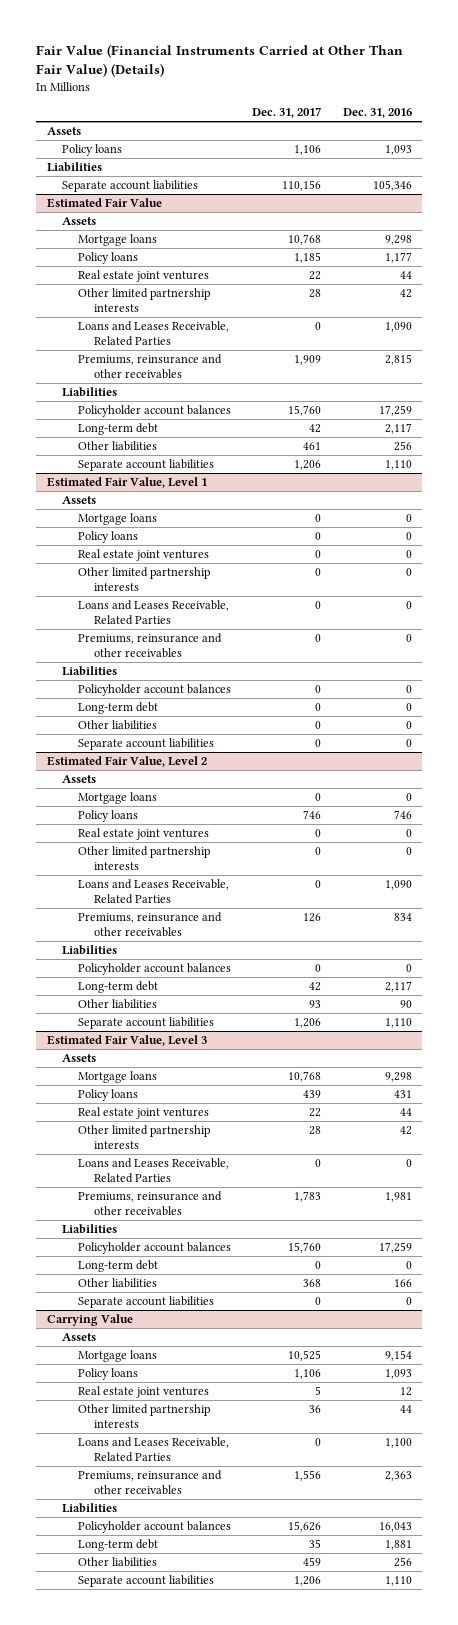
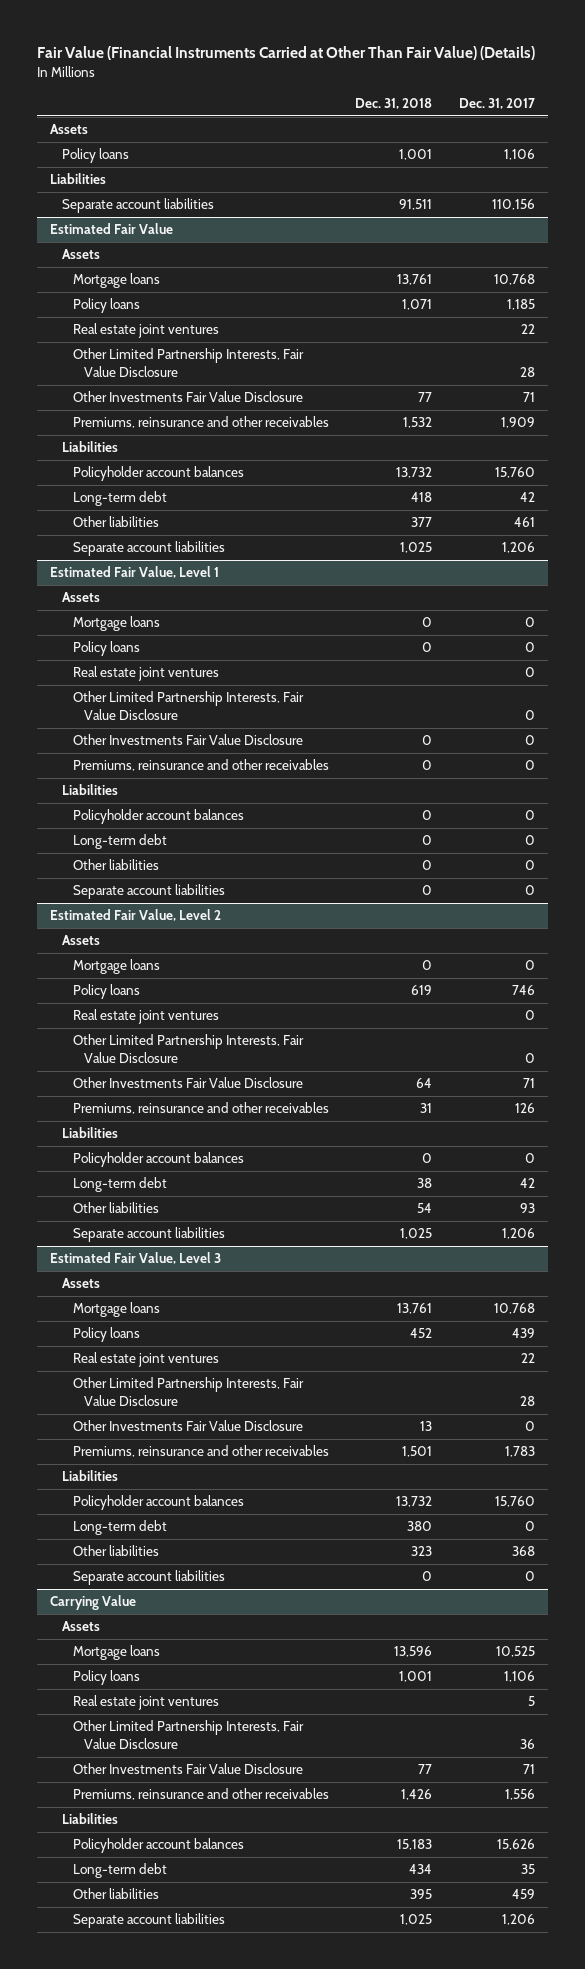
- | Dec. 31, 2017 | Dec. 31, 2016
+ | Dec. 31, 2018 | Dec. 31, 2017
@ Estimated Fair Value
- Other limited partnership interests | 28 | 42
- Loans and Leases Receivable, Related Parties | 0 | 1,090
+ Other Limited Partnership Interests, Fair Value Disclosure | | 28
+ Other Investments Fair Value Disclosure | 77 | 71
@ Estimated Fair Value, Level 1
- Other limited partnership interests | 0 | 0
- Loans and Leases Receivable, Related Parties | 0 | 0
+ Other Limited Partnership Interests, Fair Value Disclosure | | 0
+ Other Investments Fair Value Disclosure | 0 | 0
@ Estimated Fair Value, Level 2
- Other limited partnership interests | 0 | 0
- Loans and Leases Receivable, Related Parties | 0 | 1,090
+ Other Limited Partnership Interests, Fair Value Disclosure | | 0
+ Other Investments Fair Value Disclosure | 64 | 71
@ Estimated Fair Value, Level 3
- Other limited partnership interests | 28 | 42
- Loans and Leases Receivable, Related Parties | 0 | 0
+ Other Limited Partnership Interests, Fair Value Disclosure | | 28
+ Other Investments Fair Value Disclosure | 13 | 0
@ Carrying Value
- Other limited partnership interests | 36 | 44
- Loans and Leases Receivable, Related Parties | 0 | 1,100
+ Other Limited Partnership Interests, Fair Value Disclosure | | 36
+ Other Investments Fair Value Disclosure | 77 | 71

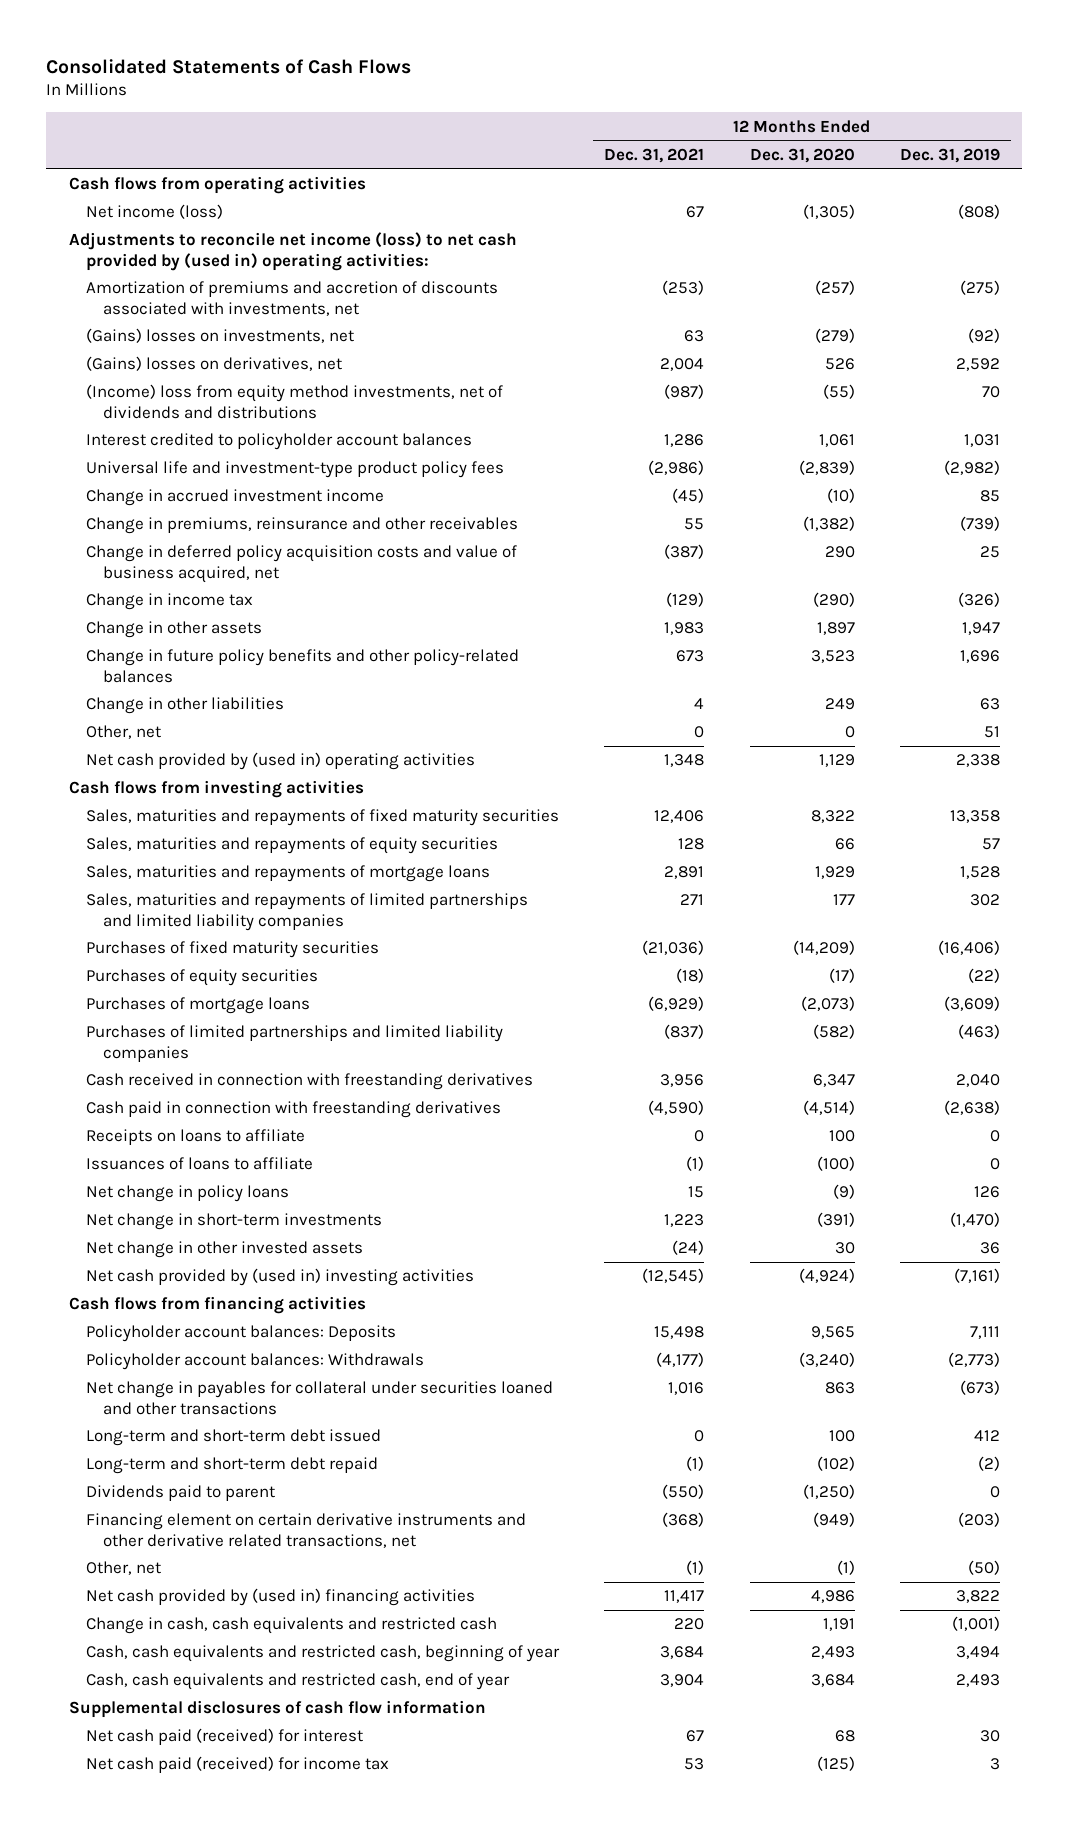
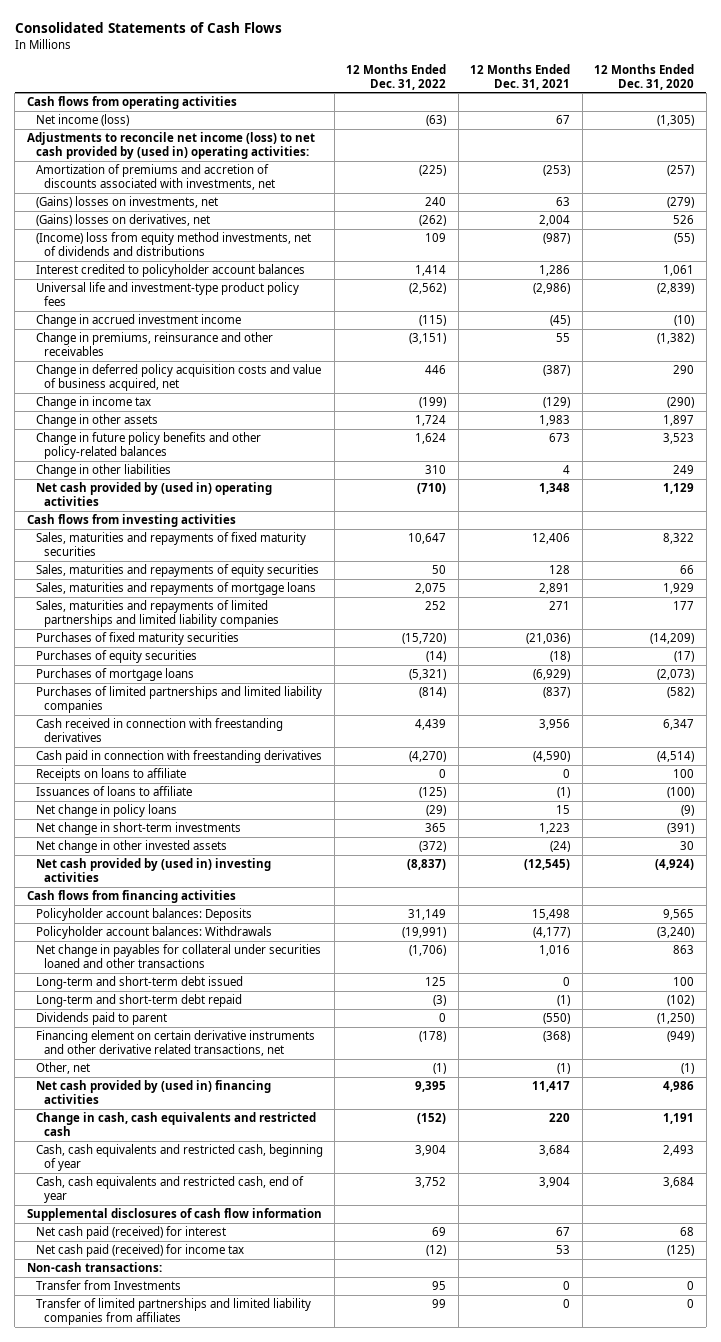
- | 12 Months Ended Dec. 31, 2021 | 12 Months Ended Dec. 31, 2020 | 12 Months Ended Dec. 31, 2019
+ | 12 Months Ended Dec. 31, 2022 | 12 Months Ended Dec. 31, 2021 | 12 Months Ended Dec. 31, 2020
- Other, net | 0 | 0 | 51
+ Non-cash transactions:
+ Transfer from Investments | 95 | 0 | 0
+ Transfer of limited partnerships and limited liability companies from affiliates | 99 | 0 | 0

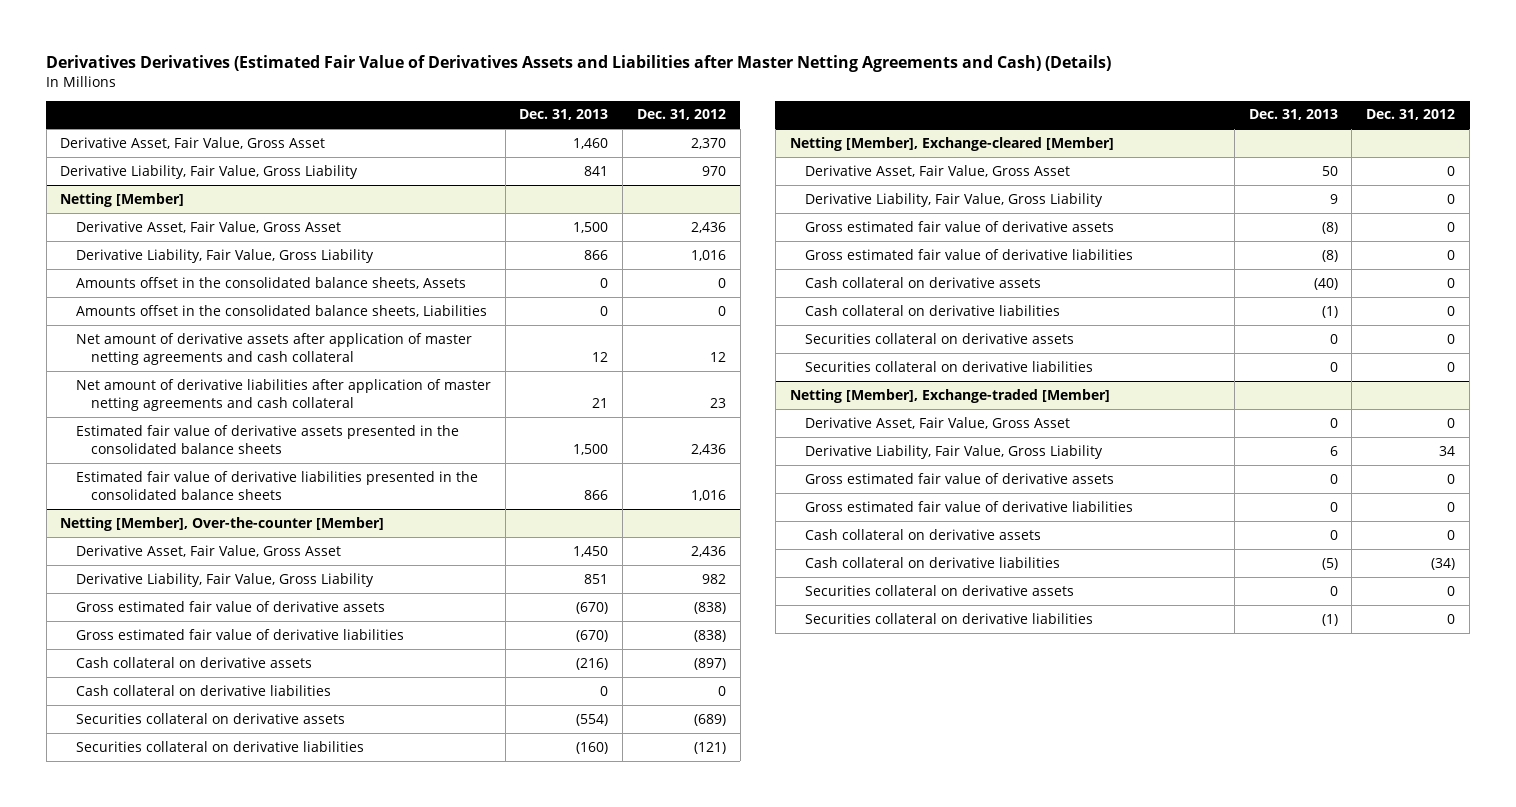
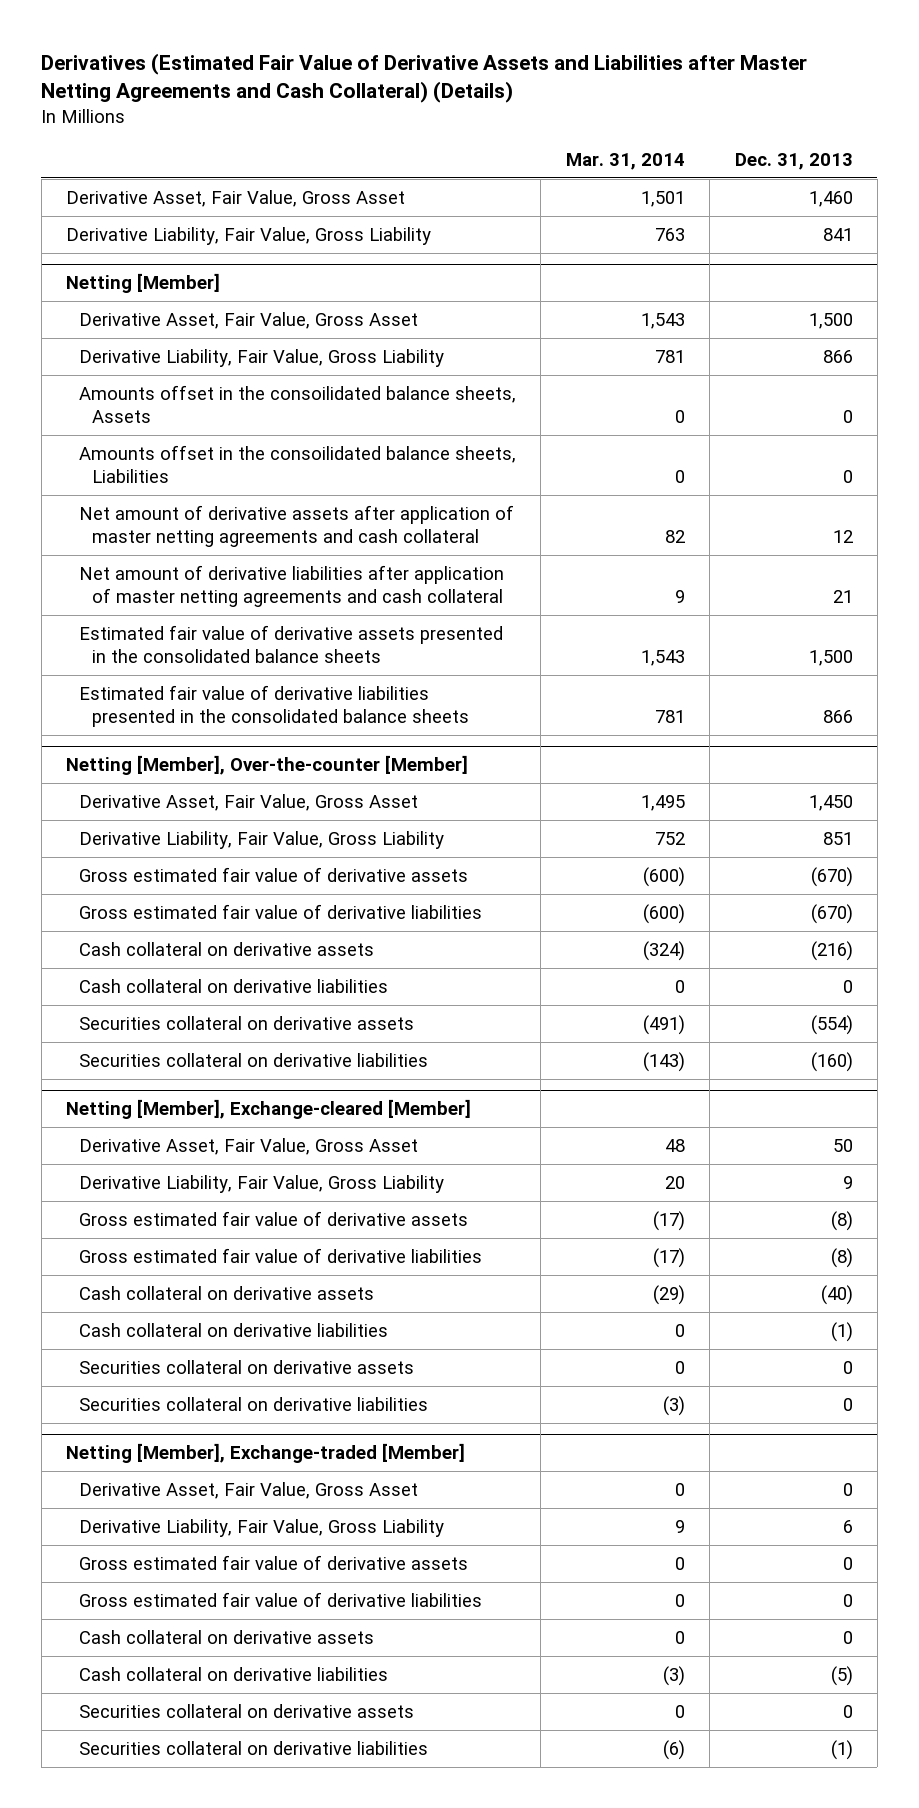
- Derivatives Derivatives (Estimated Fair Value of Derivatives Assets and Liabilities after Master Netting Agreements and Cash) (Details)
+ Derivatives (Estimated Fair Value of Derivative Assets and Liabilities after Master Netting Agreements and Cash Collateral) (Details)
- | Dec. 31, 2013 | Dec. 31, 2012
+ | Mar. 31, 2014 | Dec. 31, 2013
@ Netting [Member]
- Amounts offset in the consolidated balance sheets, Assets | 0 | 0
- Amounts offset in the consolidated balance sheets, Liabilities | 0 | 0
+ Amounts offset in the consoilidated balance sheets, Assets | 0 | 0
+ Amounts offset in the consoilidated balance sheets, Liabilities | 0 | 0

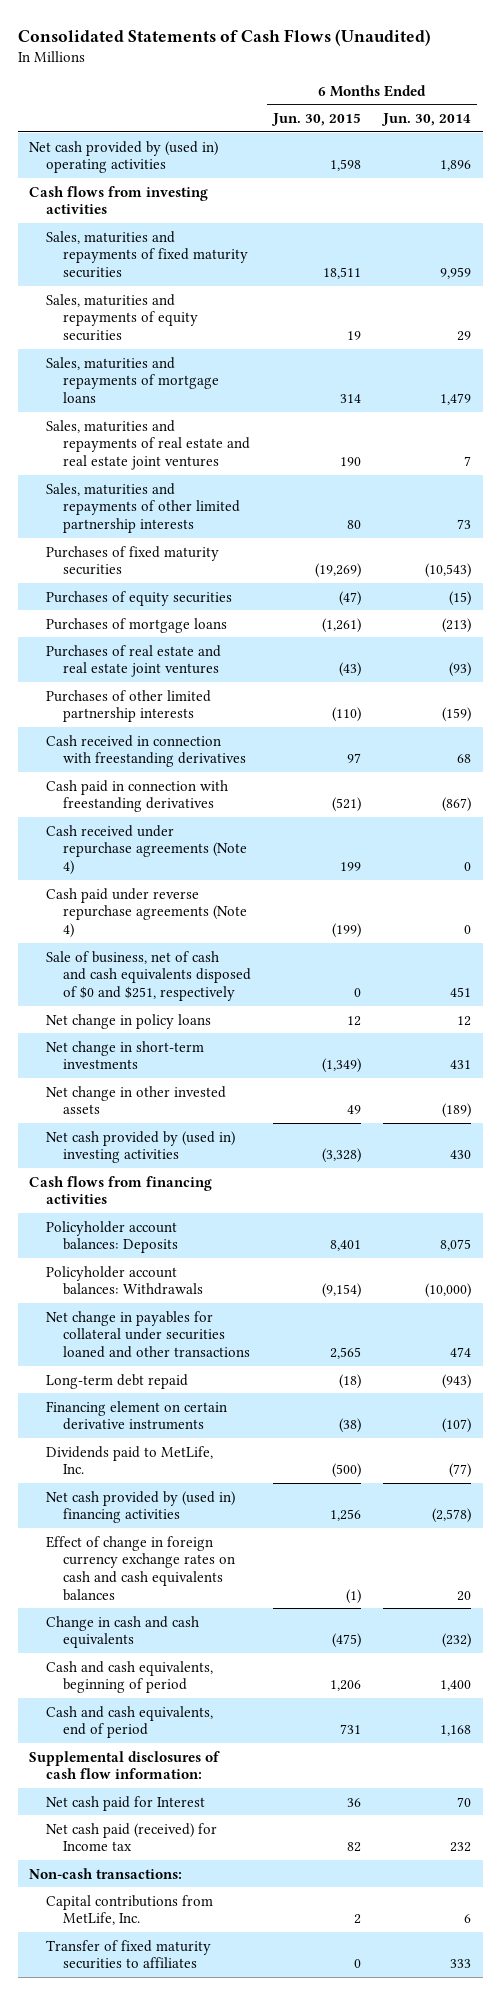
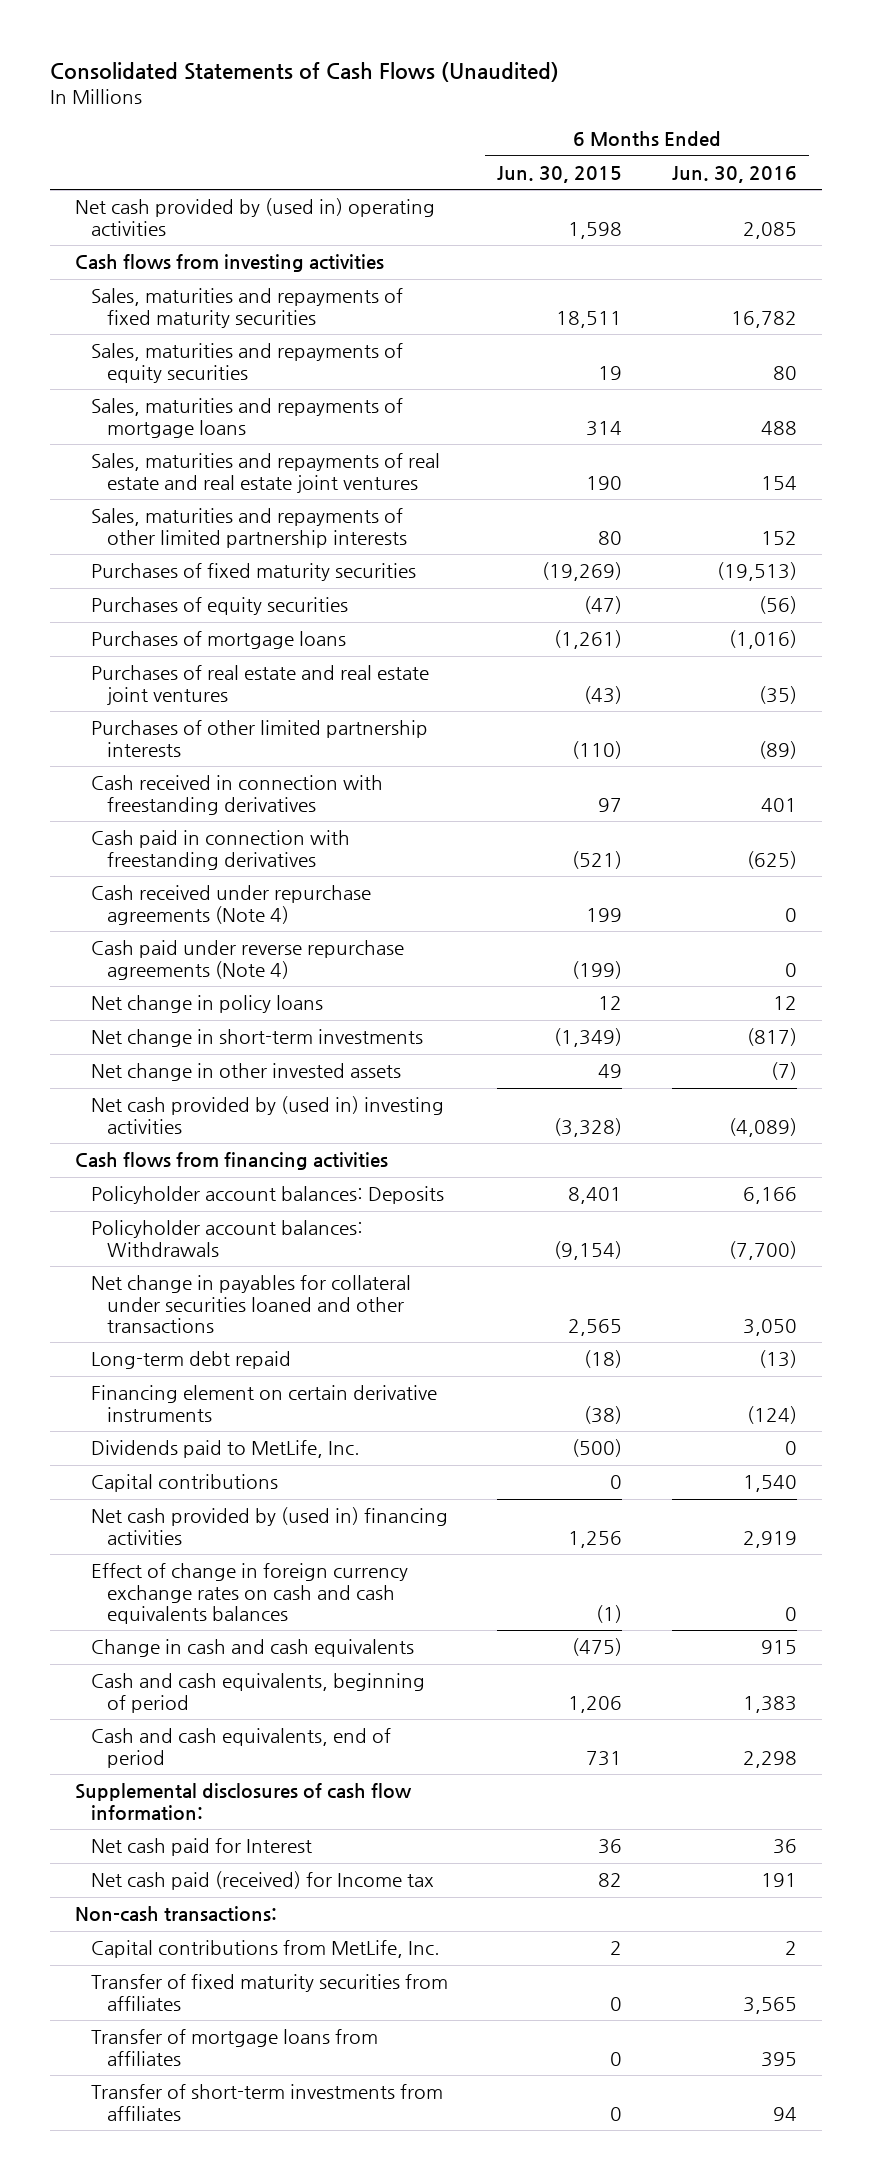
- | 6 Months Ended Jun. 30, 2015 | 6 Months Ended Jun. 30, 2014
+ | 6 Months Ended Jun. 30, 2015 | 6 Months Ended Jun. 30, 2016
- Sale of business, net of cash and cash equivalents disposed of $0 and $251, respectively | 0 | 451
+ Capital contributions | 0 | 1,540
- Transfer of fixed maturity securities to affiliates | 0 | 333
+ Transfer of fixed maturity securities from affiliates | 0 | 3,565
+ Transfer of mortgage loans from affiliates | 0 | 395
+ Transfer of short-term investments from affiliates | 0 | 94

